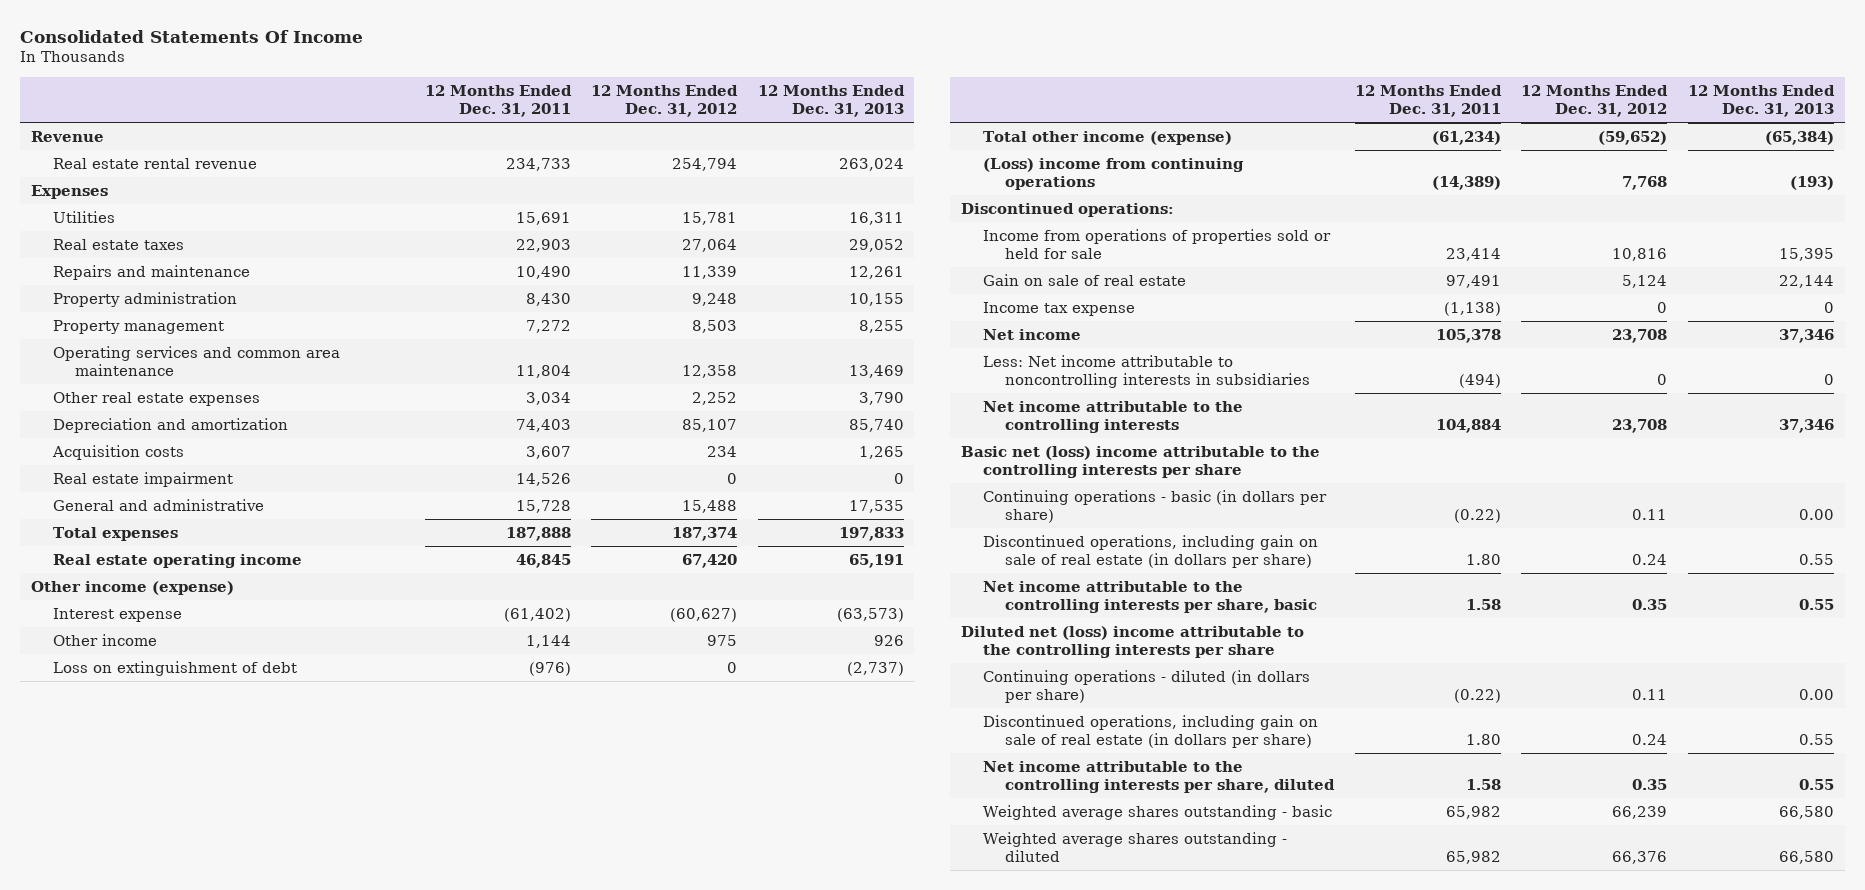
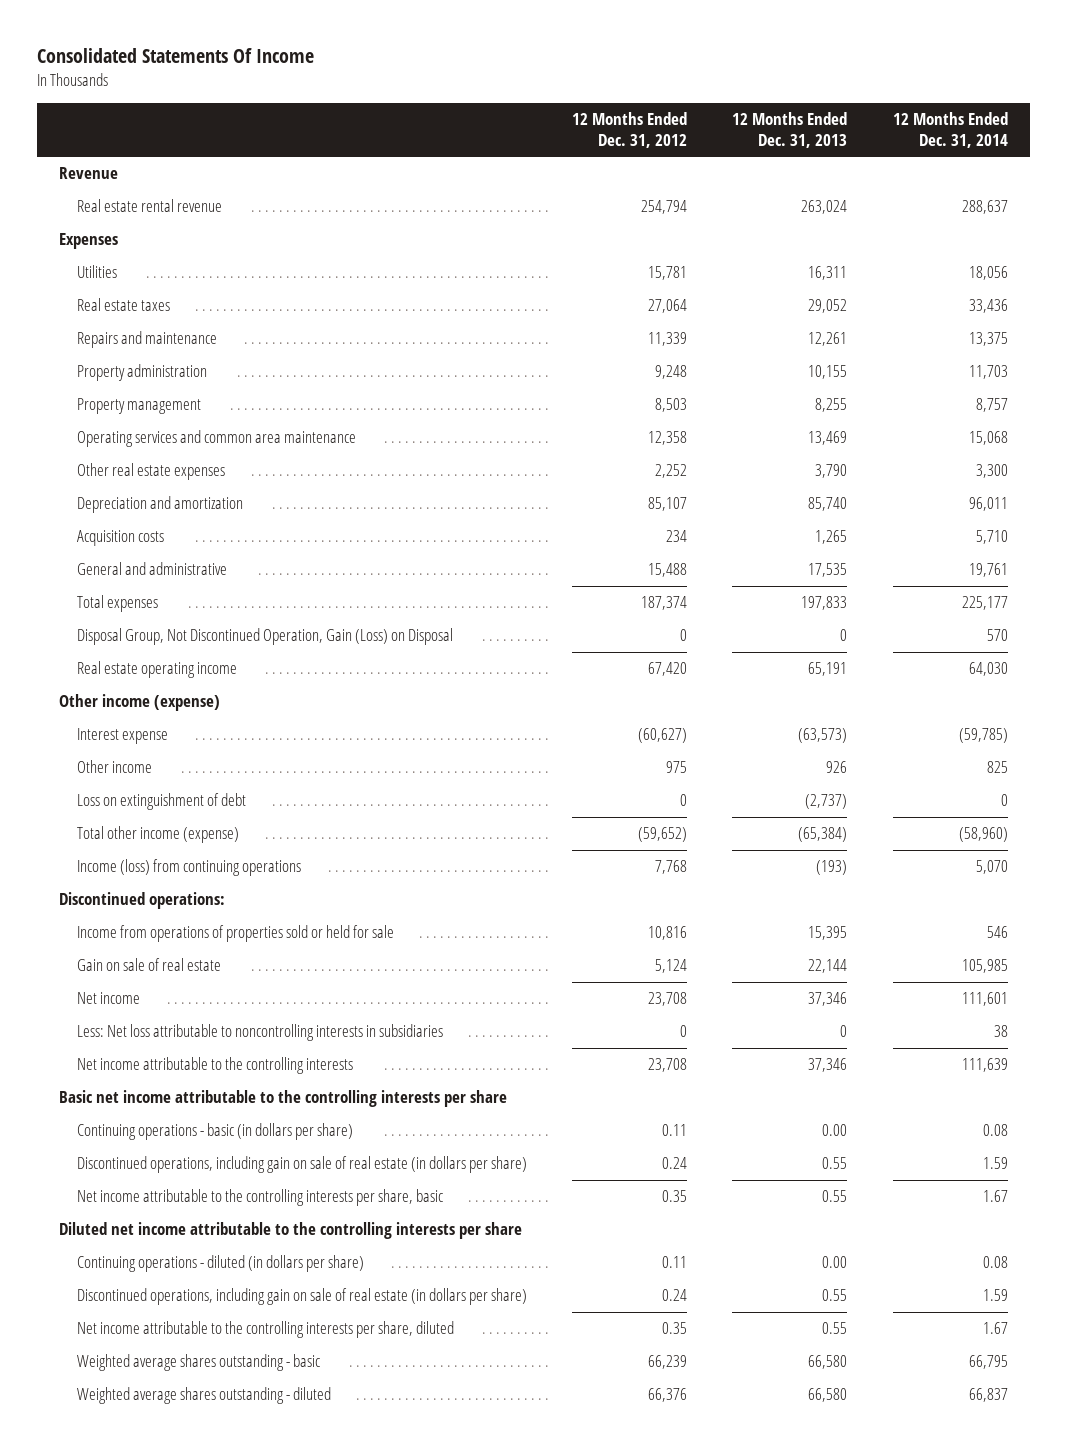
- | 12 Months Ended Dec. 31, 2011 | 12 Months Ended Dec. 31, 2012 | 12 Months Ended Dec. 31, 2013
+ | 12 Months Ended Dec. 31, 2012 | 12 Months Ended Dec. 31, 2013 | 12 Months Ended Dec. 31, 2014
- Real estate impairment | 14,526 | 0 | 0
+ Disposal Group, Not Discontinued Operation, Gain (Loss) on Disposal | 0 | 0 | 570
- (Loss) income from continuing operations | (14,389) | 7,768 | (193)
+ Income (loss) from continuing operations | 7,768 | (193) | 5,070
- Income tax expense | (1,138) | 0 | 0
- Less: Net income attributable to noncontrolling interests in subsidiaries | (494) | 0 | 0
+ Less: Net loss attributable to noncontrolling interests in subsidiaries | 0 | 0 | 38
- Basic net (loss) income attributable to the controlling interests per share
+ Basic net income attributable to the controlling interests per share
- Diluted net (loss) income attributable to the controlling interests per share
+ Diluted net income attributable to the controlling interests per share

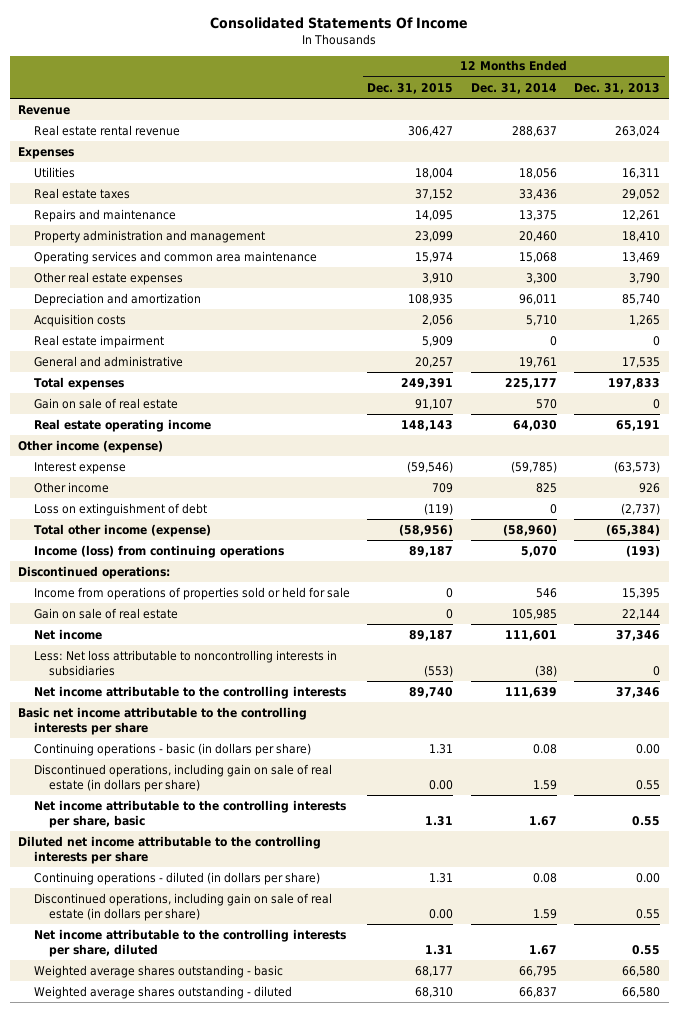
- | 12 Months Ended Dec. 31, 2012 | 12 Months Ended Dec. 31, 2013 | 12 Months Ended Dec. 31, 2014
+ | 12 Months Ended Dec. 31, 2015 | 12 Months Ended Dec. 31, 2014 | 12 Months Ended Dec. 31, 2013
- Property administration | 9,248 | 10,155 | 11,703
- Property management | 8,503 | 8,255 | 8,757
+ Property administration and management | 23,099 | 20,460 | 18,410
+ Real estate impairment | 5,909 | 0 | 0
- Disposal Group, Not Discontinued Operation, Gain (Loss) on Disposal | 0 | 0 | 570
+ Gain on sale of real estate | 91,107 | 570 | 0
- Less: Net loss attributable to noncontrolling interests in subsidiaries | 0 | 0 | 38
+ Less: Net loss attributable to noncontrolling interests in subsidiaries | (553) | (38) | 0

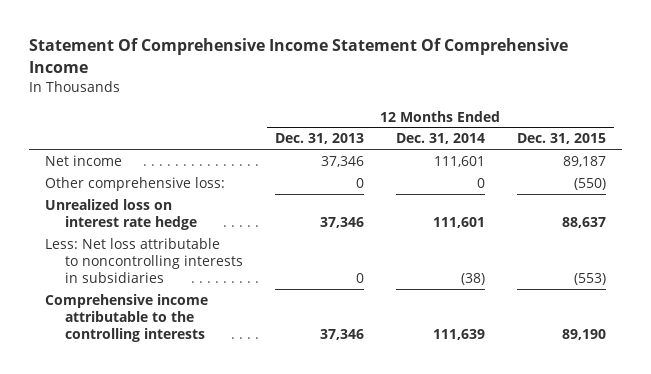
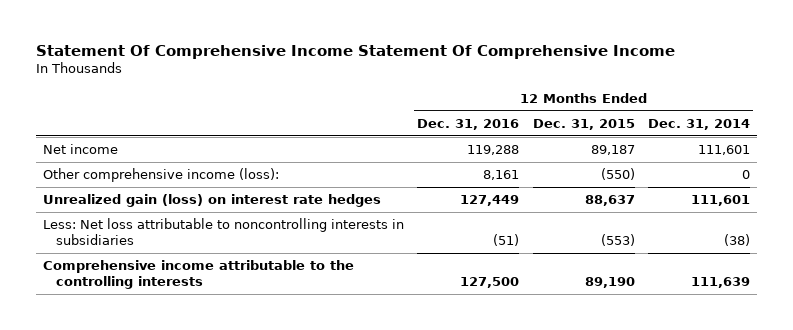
- | 12 Months Ended Dec. 31, 2013 | 12 Months Ended Dec. 31, 2014 | 12 Months Ended Dec. 31, 2015
+ | 12 Months Ended Dec. 31, 2016 | 12 Months Ended Dec. 31, 2015 | 12 Months Ended Dec. 31, 2014
- Other comprehensive loss: | 0 | 0 | (550)
- Unrealized loss on interest rate hedge | 37,346 | 111,601 | 88,637
+ Other comprehensive income (loss): | 8,161 | (550) | 0
+ Unrealized gain (loss) on interest rate hedges | 127,449 | 88,637 | 111,601

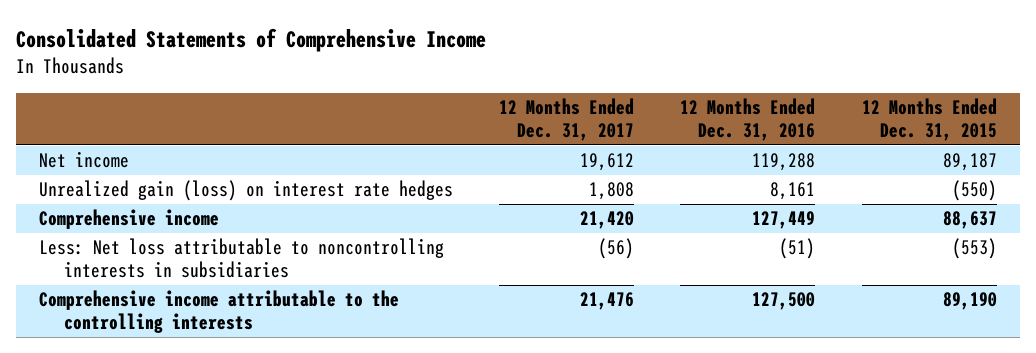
- Statement Of Comprehensive Income Statement Of Comprehensive Income
+ Consolidated Statements of Comprehensive Income
- | 12 Months Ended Dec. 31, 2016 | 12 Months Ended Dec. 31, 2015 | 12 Months Ended Dec. 31, 2014
+ | 12 Months Ended Dec. 31, 2017 | 12 Months Ended Dec. 31, 2016 | 12 Months Ended Dec. 31, 2015
- Other comprehensive income (loss): | 8,161 | (550) | 0
- Unrealized gain (loss) on interest rate hedges | 127,449 | 88,637 | 111,601
+ Unrealized gain (loss) on interest rate hedges | 1,808 | 8,161 | (550)
+ Comprehensive income | 21,420 | 127,449 | 88,637

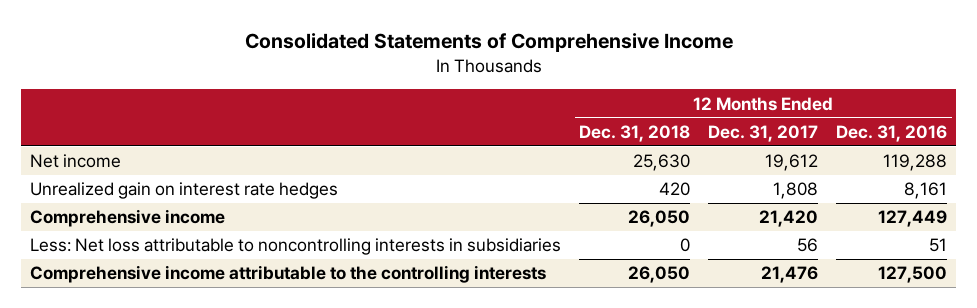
- | 12 Months Ended Dec. 31, 2017 | 12 Months Ended Dec. 31, 2016 | 12 Months Ended Dec. 31, 2015
+ | 12 Months Ended Dec. 31, 2018 | 12 Months Ended Dec. 31, 2017 | 12 Months Ended Dec. 31, 2016
- Unrealized gain (loss) on interest rate hedges | 1,808 | 8,161 | (550)
+ Unrealized gain on interest rate hedges | 420 | 1,808 | 8,161
- Less: Net loss attributable to noncontrolling interests in subsidiaries | (56) | (51) | (553)
+ Less: Net loss attributable to noncontrolling interests in subsidiaries | 0 | 56 | 51

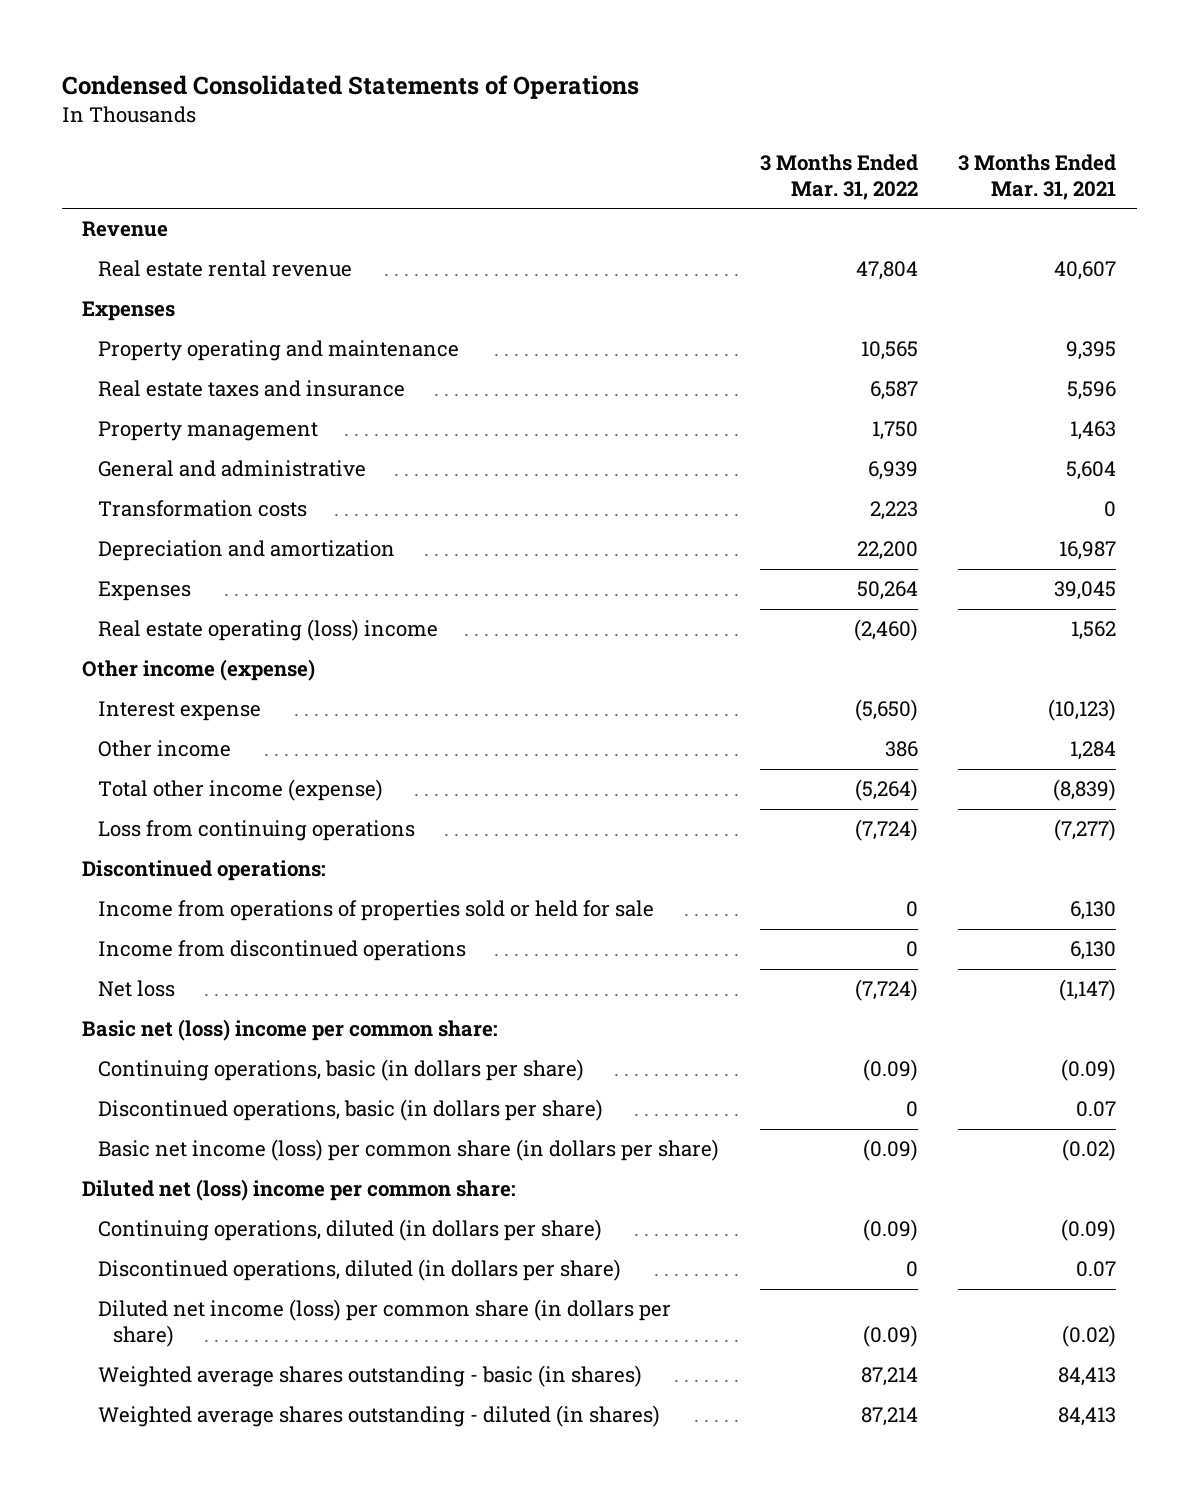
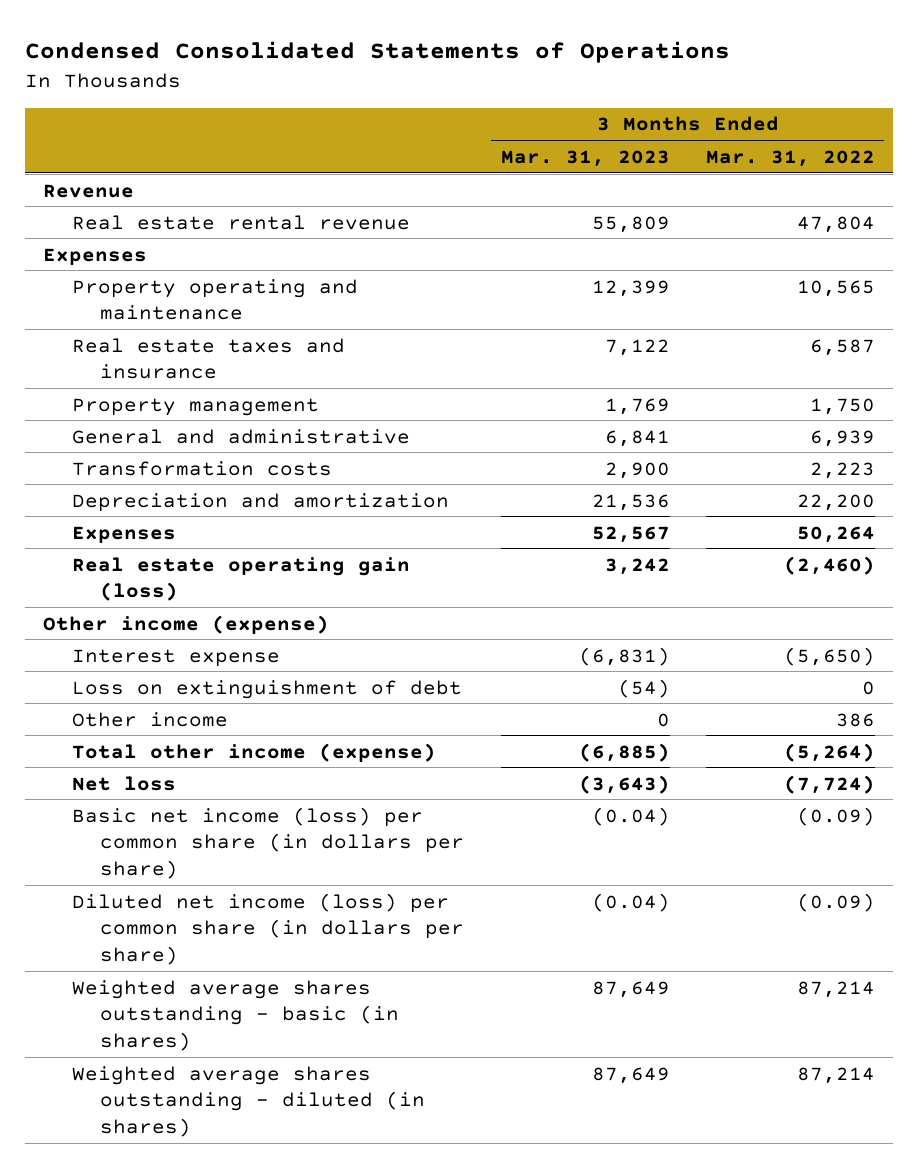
- | 3 Months Ended Mar. 31, 2022 | 3 Months Ended Mar. 31, 2021
+ | 3 Months Ended Mar. 31, 2023 | 3 Months Ended Mar. 31, 2022
- Real estate operating (loss) income | (2,460) | 1,562
+ Real estate operating gain (loss) | 3,242 | (2,460)
+ Loss on extinguishment of debt | (54) | 0
- Loss from continuing operations | (7,724) | (7,277)
- Discontinued operations:
- Income from operations of properties sold or held for sale | 0 | 6,130
- Income from discontinued operations | 0 | 6,130
- Basic net (loss) income per common share:
- Continuing operations, basic (in dollars per share) | (0.09) | (0.09)
- Discontinued operations, basic (in dollars per share) | 0 | 0.07
- Diluted net (loss) income per common share:
- Continuing operations, diluted (in dollars per share) | (0.09) | (0.09)
- Discontinued operations, diluted (in dollars per share) | 0 | 0.07

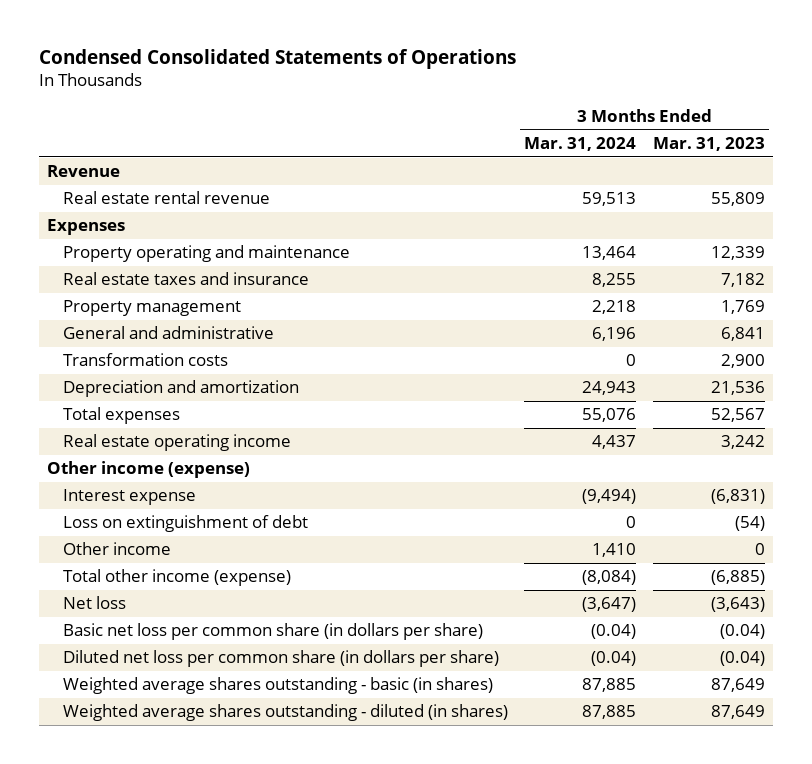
- | 3 Months Ended Mar. 31, 2023 | 3 Months Ended Mar. 31, 2022
+ | 3 Months Ended Mar. 31, 2024 | 3 Months Ended Mar. 31, 2023
- Property operating and maintenance | 12,399 | 10,565
- Real estate taxes and insurance | 7,122 | 6,587
+ Property operating and maintenance | 13,464 | 12,339
+ Real estate taxes and insurance | 8,255 | 7,182
- Expenses | 52,567 | 50,264
- Real estate operating gain (loss) | 3,242 | (2,460)
+ Total expenses | 55,076 | 52,567
+ Real estate operating income | 4,437 | 3,242
- Basic net income (loss) per common share (in dollars per share) | (0.04) | (0.09)
- Diluted net income (loss) per common share (in dollars per share) | (0.04) | (0.09)
+ Basic net loss per common share (in dollars per share) | (0.04) | (0.04)
+ Diluted net loss per common share (in dollars per share) | (0.04) | (0.04)

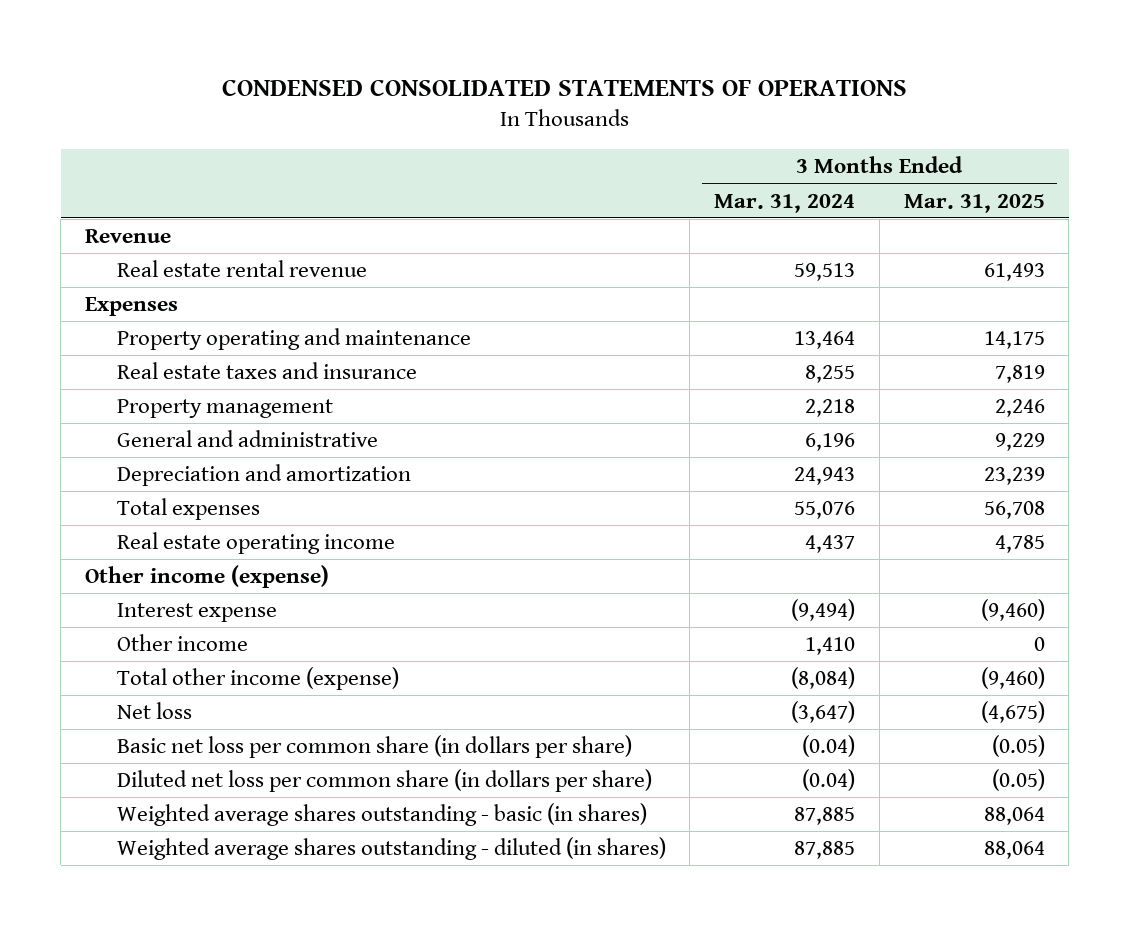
- Condensed Consolidated Statements of Operations
+ CONDENSED CONSOLIDATED STATEMENTS OF OPERATIONS
- | 3 Months Ended Mar. 31, 2024 | 3 Months Ended Mar. 31, 2023
+ | 3 Months Ended Mar. 31, 2024 | 3 Months Ended Mar. 31, 2025
- Transformation costs | 0 | 2,900
- Loss on extinguishment of debt | 0 | (54)

